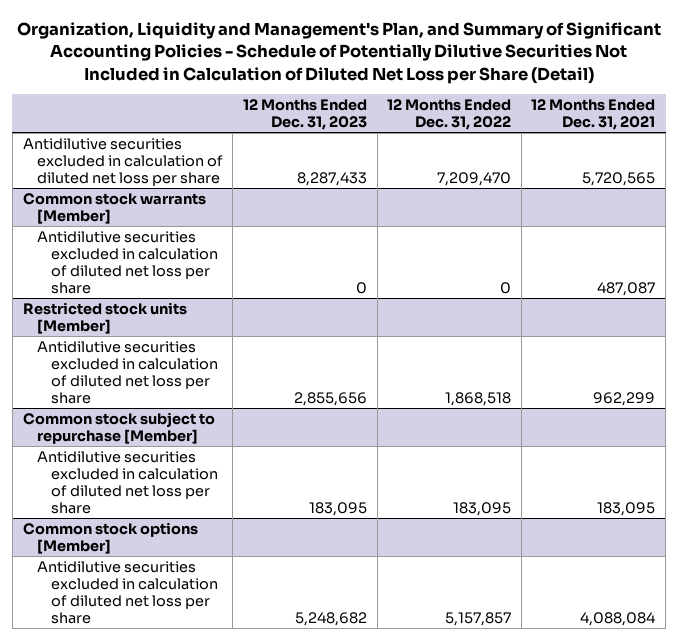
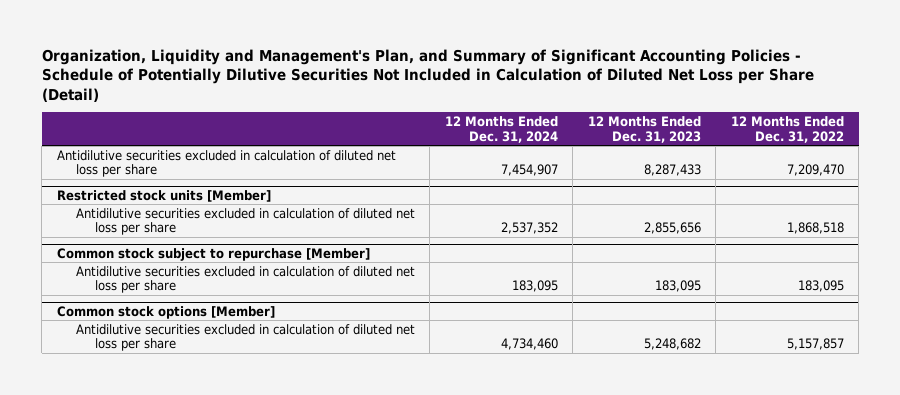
- | 12 Months Ended Dec. 31, 2023 | 12 Months Ended Dec. 31, 2022 | 12 Months Ended Dec. 31, 2021
+ | 12 Months Ended Dec. 31, 2024 | 12 Months Ended Dec. 31, 2023 | 12 Months Ended Dec. 31, 2022
- Common stock warrants [Member]
- Antidilutive securities excluded in calculation of diluted net loss per share | 0 | 0 | 487,087

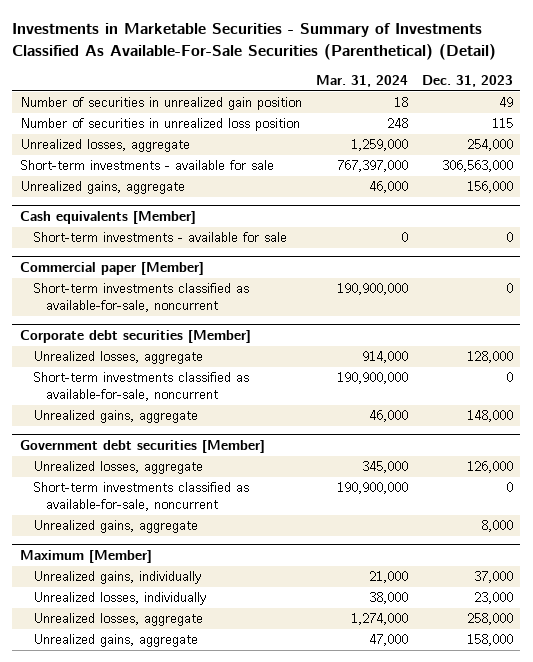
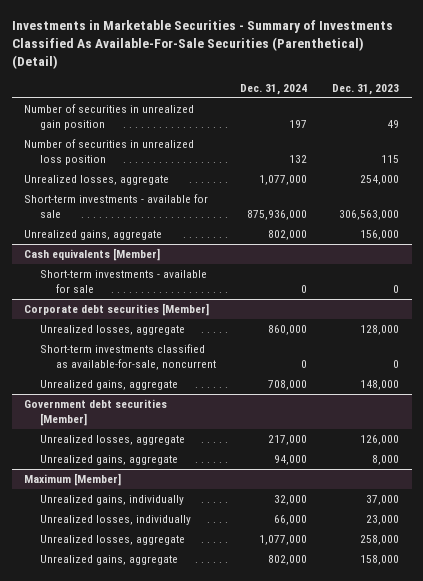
- | Mar. 31, 2024 | Dec. 31, 2023
+ | Dec. 31, 2024 | Dec. 31, 2023
- Commercial paper [Member]
- Short-term investments classified as available-for-sale, noncurrent | 190,900,000 | 0
@ Government debt securities [Member]
- Short-term investments classified as available-for-sale, noncurrent | 190,900,000 | 0

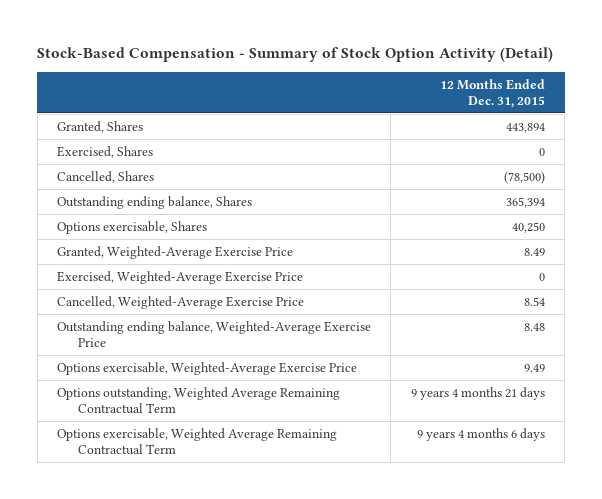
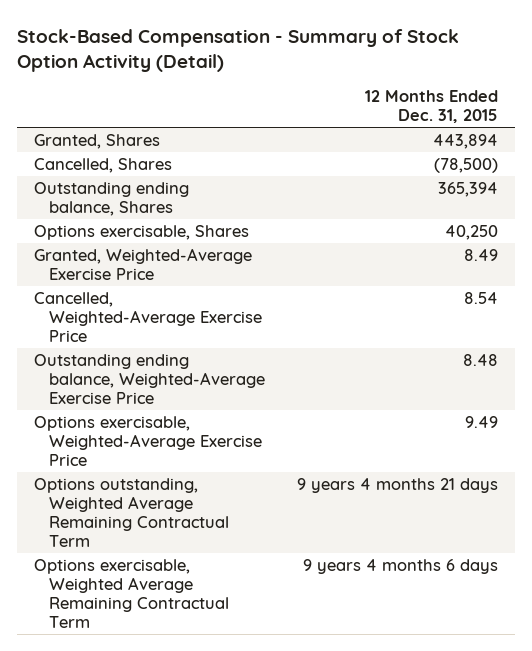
- Exercised, Shares | 0
- Exercised, Weighted-Average Exercise Price | 0

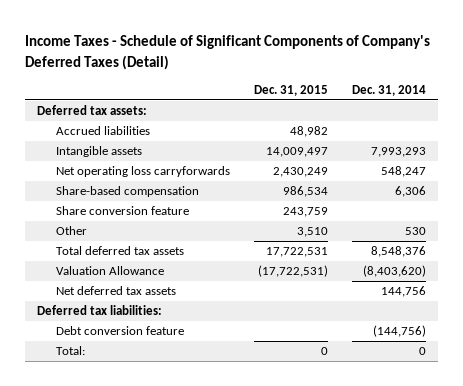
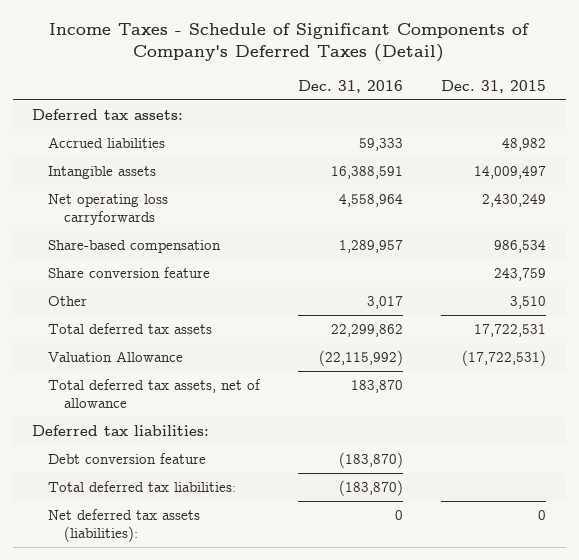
- | Dec. 31, 2015 | Dec. 31, 2014
+ | Dec. 31, 2016 | Dec. 31, 2015
- Net deferred tax assets | | 144,756
+ Total deferred tax assets, net of allowance | 183,870 |
- Total: | 0 | 0
+ Total deferred tax liabilities: | (183,870) |
+ Net deferred tax assets (liabilities): | 0 | 0

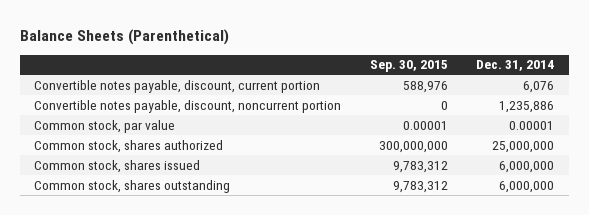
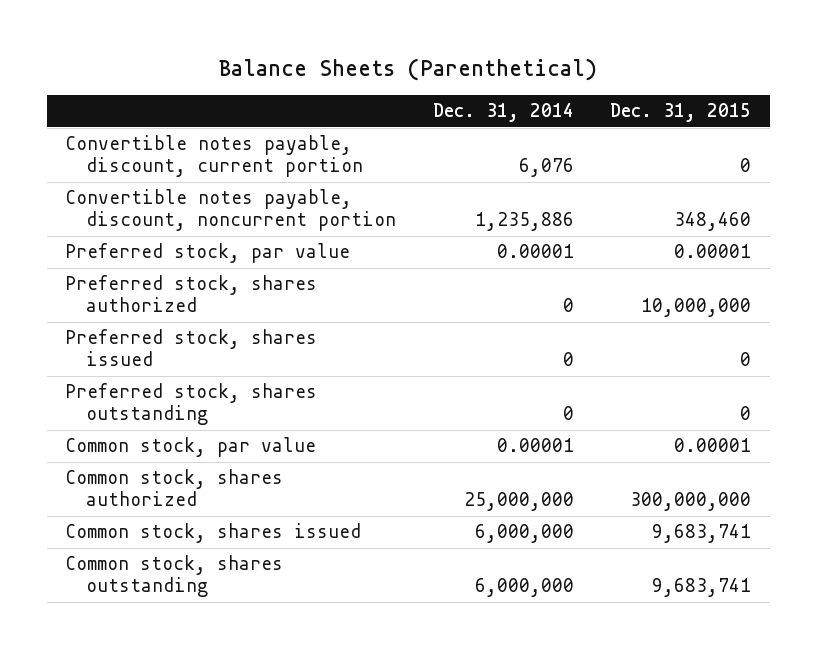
- | Sep. 30, 2015 | Dec. 31, 2014
+ | Dec. 31, 2014 | Dec. 31, 2015
+ Preferred stock, par value | 0.00001 | 0.00001
+ Preferred stock, shares authorized | 0 | 10,000,000
+ Preferred stock, shares issued | 0 | 0
+ Preferred stock, shares outstanding | 0 | 0

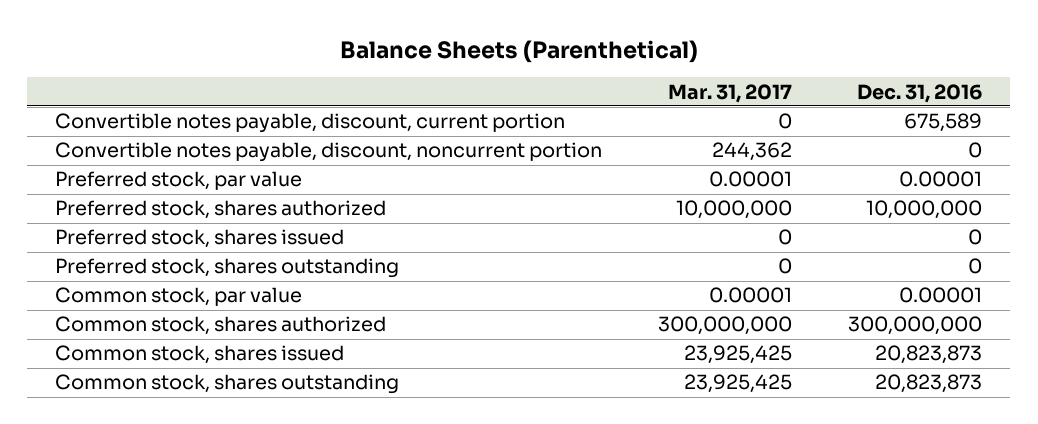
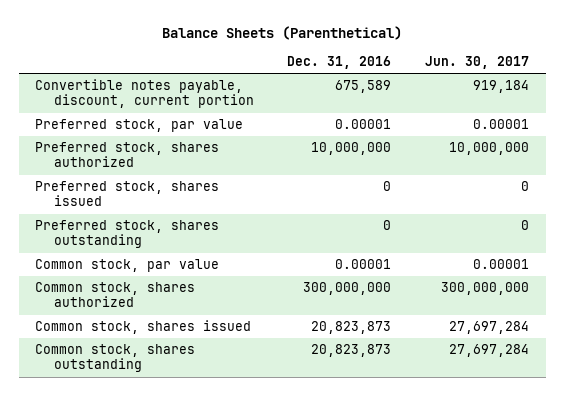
- | Mar. 31, 2017 | Dec. 31, 2016
+ | Dec. 31, 2016 | Jun. 30, 2017
- Convertible notes payable, discount, noncurrent portion | 244,362 | 0

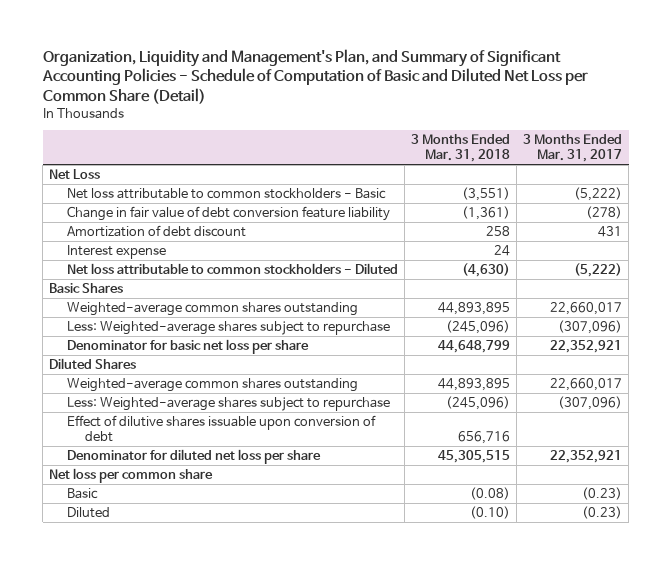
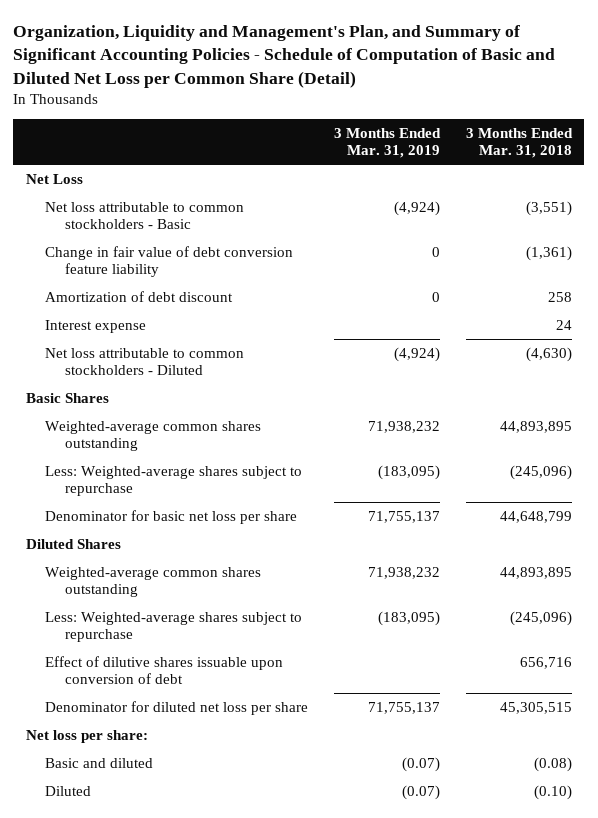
- | 3 Months Ended Mar. 31, 2018 | 3 Months Ended Mar. 31, 2017
+ | 3 Months Ended Mar. 31, 2019 | 3 Months Ended Mar. 31, 2018
- Net loss per common share
- Basic | (0.08) | (0.23)
+ Net loss per share:
+ Basic and diluted | (0.07) | (0.08)

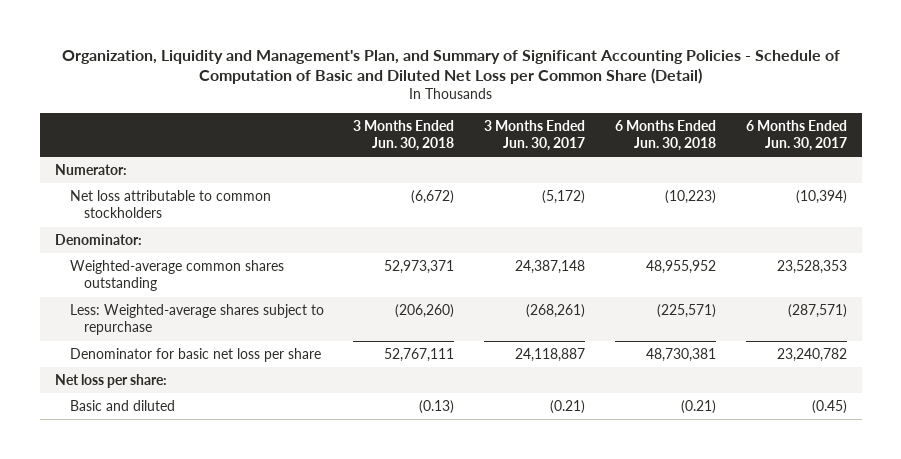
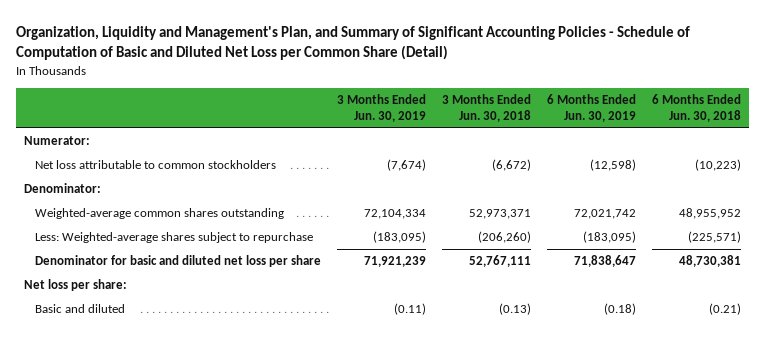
- | 3 Months Ended Jun. 30, 2018 | 3 Months Ended Jun. 30, 2017 | 6 Months Ended Jun. 30, 2018 | 6 Months Ended Jun. 30, 2017
+ | 3 Months Ended Jun. 30, 2019 | 3 Months Ended Jun. 30, 2018 | 6 Months Ended Jun. 30, 2019 | 6 Months Ended Jun. 30, 2018
- Denominator for basic net loss per share | 52,767,111 | 24,118,887 | 48,730,381 | 23,240,782
+ Denominator for basic and diluted net loss per share | 71,921,239 | 52,767,111 | 71,838,647 | 48,730,381

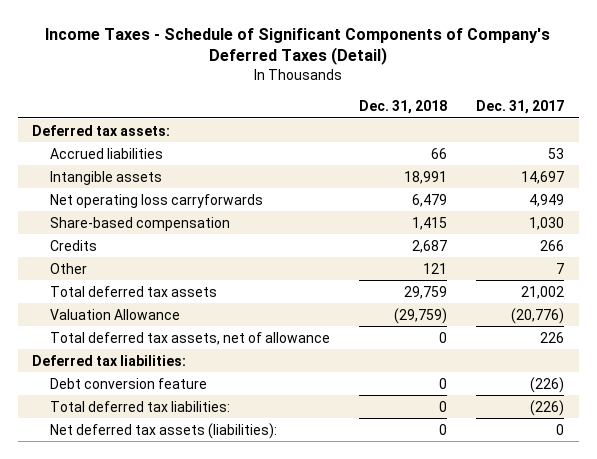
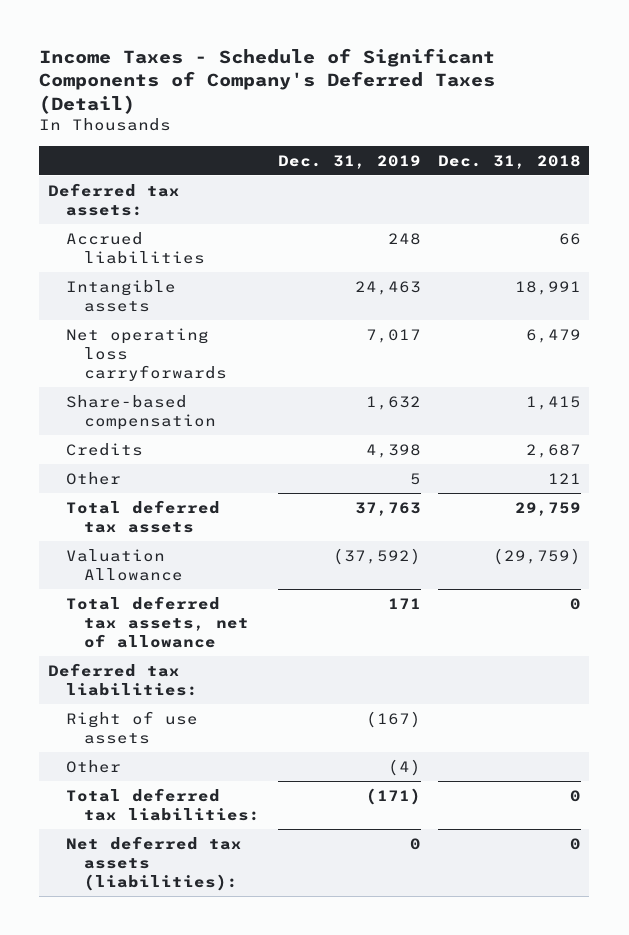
- | Dec. 31, 2018 | Dec. 31, 2017
+ | Dec. 31, 2019 | Dec. 31, 2018
- Debt conversion feature | 0 | (226)
+ Right of use assets | (167) |
+ Other | (4) |

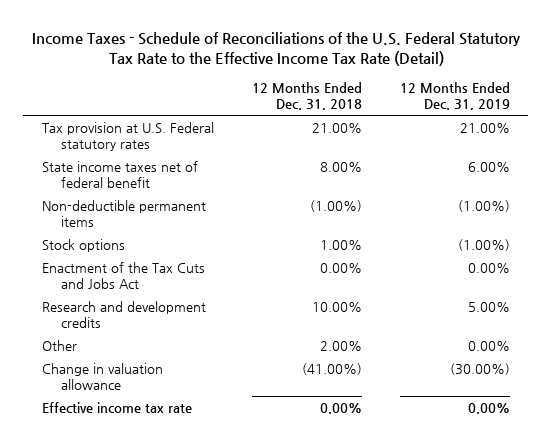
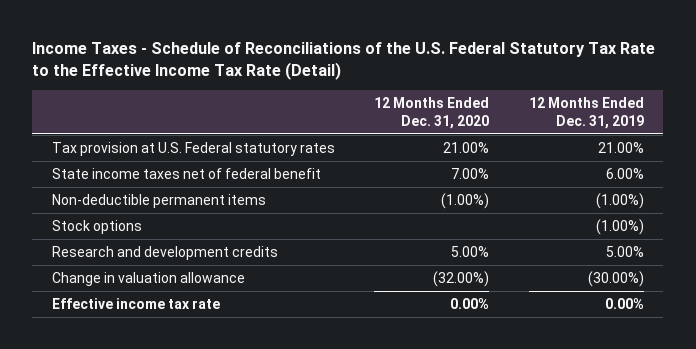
- | 12 Months Ended Dec. 31, 2018 | 12 Months Ended Dec. 31, 2019
+ | 12 Months Ended Dec. 31, 2020 | 12 Months Ended Dec. 31, 2019
- Enactment of the Tax Cuts and Jobs Act | 0.00% | 0.00%
- Other | 2.00% | 0.00%

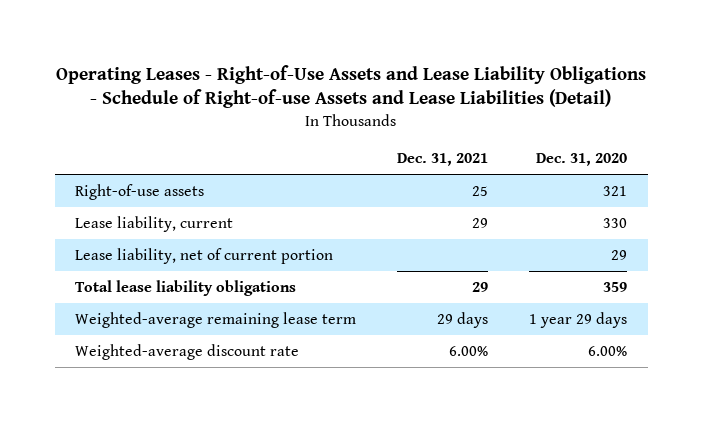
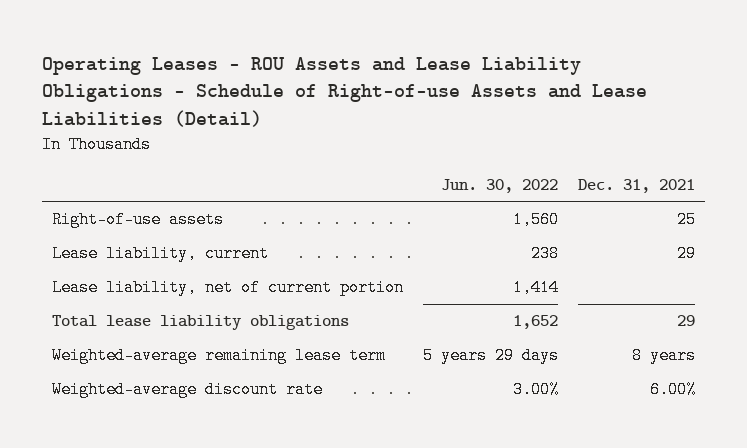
- Operating Leases - Right-of-Use Assets and Lease Liability Obligations - Schedule of Right-of-use Assets and Lease Liabilities (Detail)
+ Operating Leases - ROU Assets and Lease Liability Obligations - Schedule of Right-of-use Assets and Lease Liabilities (Detail)
- | Dec. 31, 2021 | Dec. 31, 2020
+ | Jun. 30, 2022 | Dec. 31, 2021
- Weighted-average remaining lease term | 29 days | 1 year 29 days
+ Weighted-average remaining lease term | 5 years 29 days | 8 years

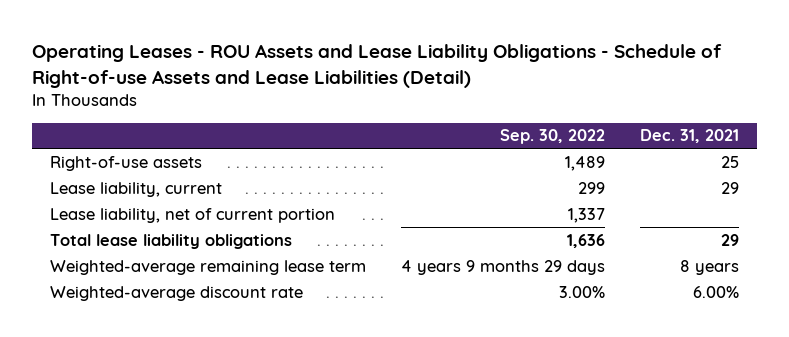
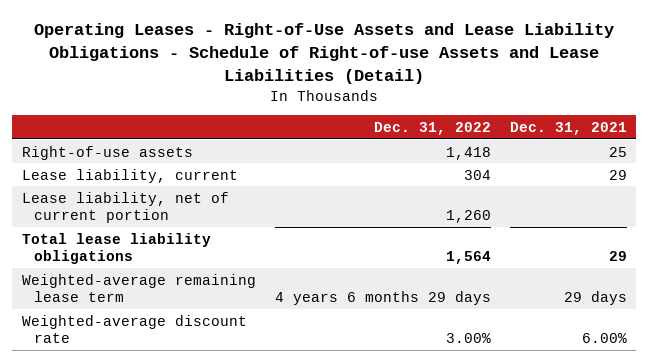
- Operating Leases - ROU Assets and Lease Liability Obligations - Schedule of Right-of-use Assets and Lease Liabilities (Detail)
+ Operating Leases - Right-of-Use Assets and Lease Liability Obligations - Schedule of Right-of-use Assets and Lease Liabilities (Detail)
- | Sep. 30, 2022 | Dec. 31, 2021
+ | Dec. 31, 2022 | Dec. 31, 2021
- Weighted-average remaining lease term | 4 years 9 months 29 days | 8 years
+ Weighted-average remaining lease term | 4 years 6 months 29 days | 29 days

